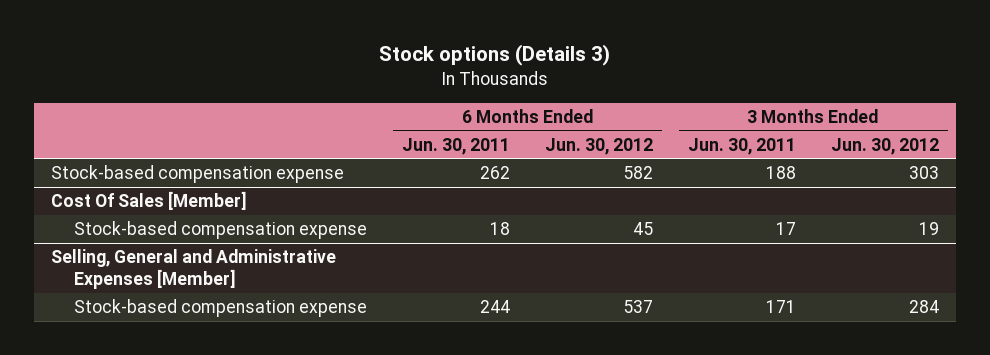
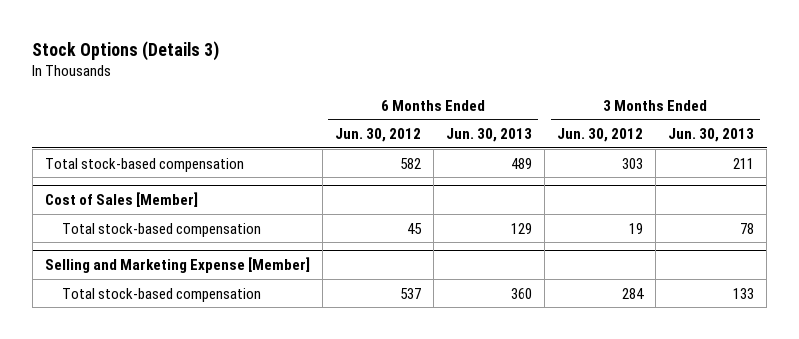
- Stock options (Details 3)
+ Stock Options (Details 3)
- | 6 Months Ended Jun. 30, 2011 | 6 Months Ended Jun. 30, 2012 | 3 Months Ended Jun. 30, 2011 | 3 Months Ended Jun. 30, 2012
+ | 6 Months Ended Jun. 30, 2012 | 6 Months Ended Jun. 30, 2013 | 3 Months Ended Jun. 30, 2012 | 3 Months Ended Jun. 30, 2013
- Stock-based compensation expense | 262 | 582 | 188 | 303
- Cost Of Sales [Member]
- Stock-based compensation expense | 18 | 45 | 17 | 19
- Selling, General and Administrative Expenses [Member]
- Stock-based compensation expense | 244 | 537 | 171 | 284
+ Total stock-based compensation | 582 | 489 | 303 | 211
+ Cost of Sales [Member]
+ Total stock-based compensation | 45 | 129 | 19 | 78
+ Selling and Marketing Expense [Member]
+ Total stock-based compensation | 537 | 360 | 284 | 133

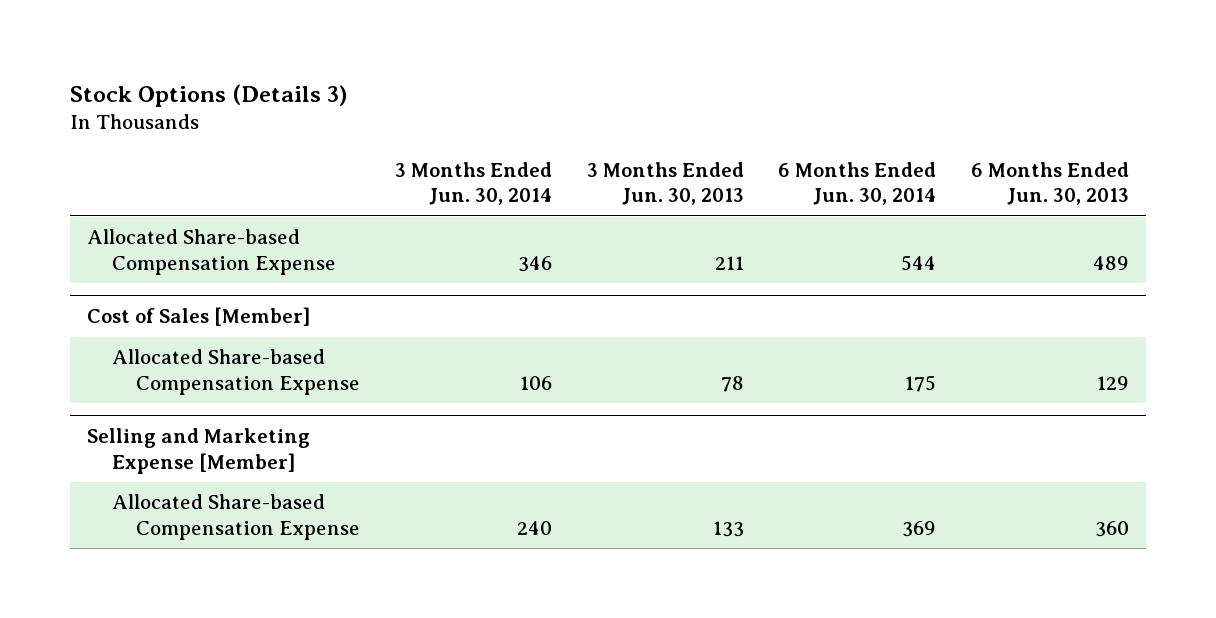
- | 6 Months Ended Jun. 30, 2012 | 6 Months Ended Jun. 30, 2013 | 3 Months Ended Jun. 30, 2012 | 3 Months Ended Jun. 30, 2013
+ | 3 Months Ended Jun. 30, 2014 | 3 Months Ended Jun. 30, 2013 | 6 Months Ended Jun. 30, 2014 | 6 Months Ended Jun. 30, 2013
- Total stock-based compensation | 582 | 489 | 303 | 211
+ Allocated Share-based Compensation Expense | 346 | 211 | 544 | 489
@ Cost of Sales [Member]
- Total stock-based compensation | 45 | 129 | 19 | 78
+ Allocated Share-based Compensation Expense | 106 | 78 | 175 | 129
@ Selling and Marketing Expense [Member]
- Total stock-based compensation | 537 | 360 | 284 | 133
+ Allocated Share-based Compensation Expense | 240 | 133 | 369 | 360

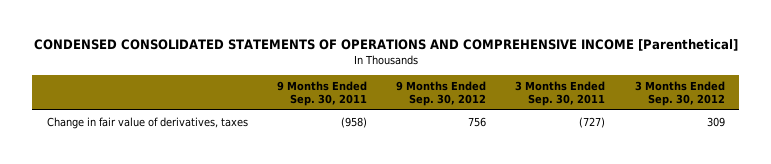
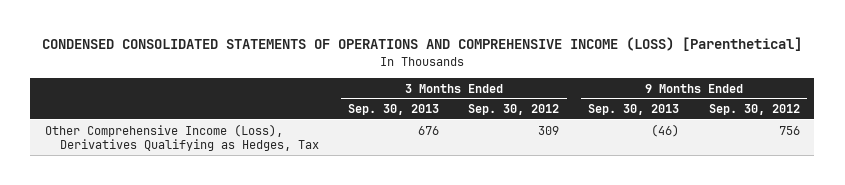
- CONDENSED CONSOLIDATED STATEMENTS OF OPERATIONS AND COMPREHENSIVE INCOME [Parenthetical]
+ CONDENSED CONSOLIDATED STATEMENTS OF OPERATIONS AND COMPREHENSIVE INCOME (LOSS) [Parenthetical]
- | 9 Months Ended Sep. 30, 2011 | 9 Months Ended Sep. 30, 2012 | 3 Months Ended Sep. 30, 2011 | 3 Months Ended Sep. 30, 2012
+ | 3 Months Ended Sep. 30, 2013 | 3 Months Ended Sep. 30, 2012 | 9 Months Ended Sep. 30, 2013 | 9 Months Ended Sep. 30, 2012
- Change in fair value of derivatives, taxes | (958) | 756 | (727) | 309
+ Other Comprehensive Income (Loss), Derivatives Qualifying as Hedges, Tax | 676 | 309 | (46) | 756

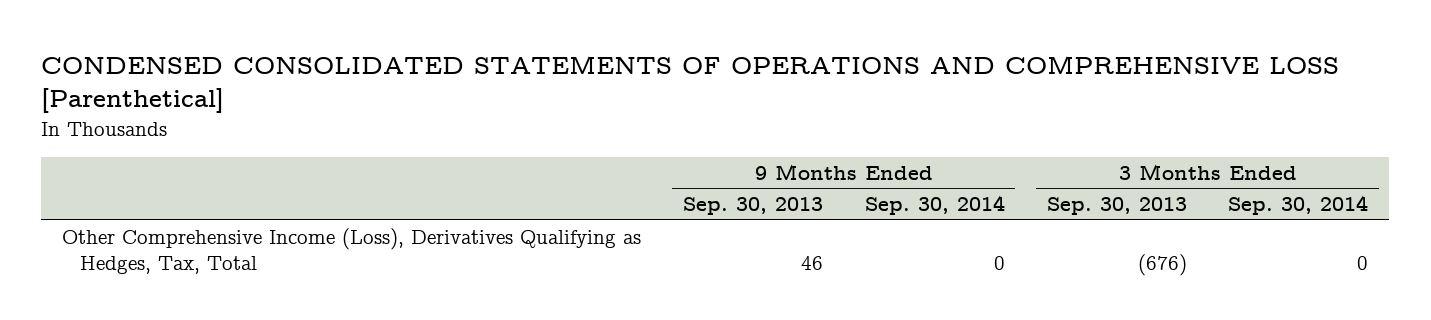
- CONDENSED CONSOLIDATED STATEMENTS OF OPERATIONS AND COMPREHENSIVE INCOME (LOSS) [Parenthetical]
+ CONDENSED CONSOLIDATED STATEMENTS OF OPERATIONS AND COMPREHENSIVE LOSS [Parenthetical]
- | 3 Months Ended Sep. 30, 2013 | 3 Months Ended Sep. 30, 2012 | 9 Months Ended Sep. 30, 2013 | 9 Months Ended Sep. 30, 2012
+ | 9 Months Ended Sep. 30, 2013 | 9 Months Ended Sep. 30, 2014 | 3 Months Ended Sep. 30, 2013 | 3 Months Ended Sep. 30, 2014
- Other Comprehensive Income (Loss), Derivatives Qualifying as Hedges, Tax | 676 | 309 | (46) | 756
+ Other Comprehensive Income (Loss), Derivatives Qualifying as Hedges, Tax, Total | 46 | 0 | (676) | 0

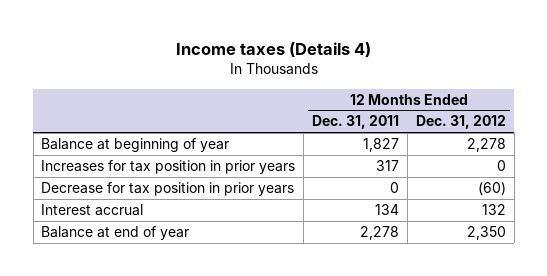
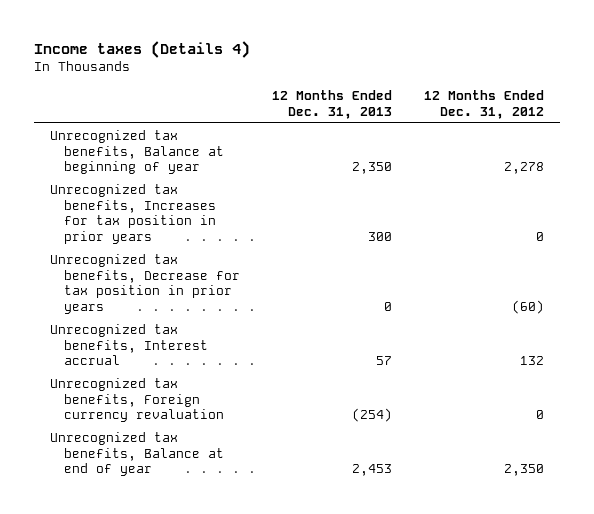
- | 12 Months Ended Dec. 31, 2011 | 12 Months Ended Dec. 31, 2012
+ | 12 Months Ended Dec. 31, 2013 | 12 Months Ended Dec. 31, 2012
- Balance at beginning of year | 1,827 | 2,278
- Increases for tax position in prior years | 317 | 0
- Decrease for tax position in prior years | 0 | (60)
- Interest accrual | 134 | 132
- Balance at end of year | 2,278 | 2,350
+ Unrecognized tax benefits, Balance at beginning of year | 2,350 | 2,278
+ Unrecognized tax benefits, Increases for tax position in prior years | 300 | 0
+ Unrecognized tax benefits, Decrease for tax position in prior years | 0 | (60)
+ Unrecognized tax benefits, Interest accrual | 57 | 132
+ Unrecognized tax benefits, Foreign currency revaluation | (254) | 0
+ Unrecognized tax benefits, Balance at end of year | 2,453 | 2,350

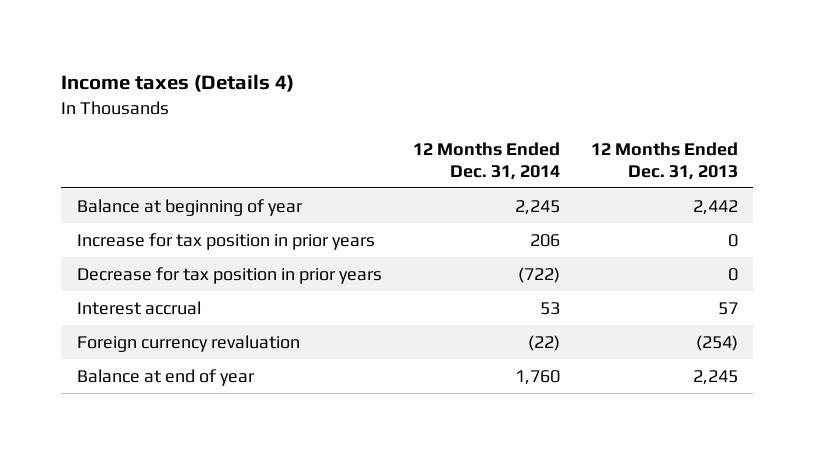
- | 12 Months Ended Dec. 31, 2013 | 12 Months Ended Dec. 31, 2012
+ | 12 Months Ended Dec. 31, 2014 | 12 Months Ended Dec. 31, 2013
- Unrecognized tax benefits, Balance at beginning of year | 2,350 | 2,278
- Unrecognized tax benefits, Increases for tax position in prior years | 300 | 0
- Unrecognized tax benefits, Decrease for tax position in prior years | 0 | (60)
- Unrecognized tax benefits, Interest accrual | 57 | 132
- Unrecognized tax benefits, Foreign currency revaluation | (254) | 0
- Unrecognized tax benefits, Balance at end of year | 2,453 | 2,350
+ Balance at beginning of year | 2,245 | 2,442
+ Increase for tax position in prior years | 206 | 0
+ Decrease for tax position in prior years | (722) | 0
+ Interest accrual | 53 | 57
+ Foreign currency revaluation | (22) | (254)
+ Balance at end of year | 1,760 | 2,245

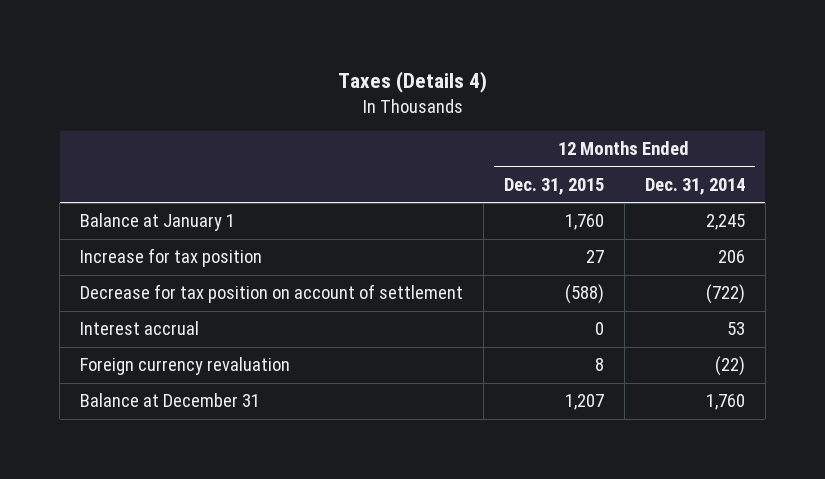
- Income taxes (Details 4)
+ Taxes (Details 4)
- | 12 Months Ended Dec. 31, 2014 | 12 Months Ended Dec. 31, 2013
+ | 12 Months Ended Dec. 31, 2015 | 12 Months Ended Dec. 31, 2014
- Balance at beginning of year | 2,245 | 2,442
- Increase for tax position in prior years | 206 | 0
- Decrease for tax position in prior years | (722) | 0
+ Balance at January 1 | 1,760 | 2,245
+ Increase for tax position | 27 | 206
+ Decrease for tax position on account of settlement | (588) | (722)
- Balance at end of year | 1,760 | 2,245
+ Balance at December 31 | 1,207 | 1,760

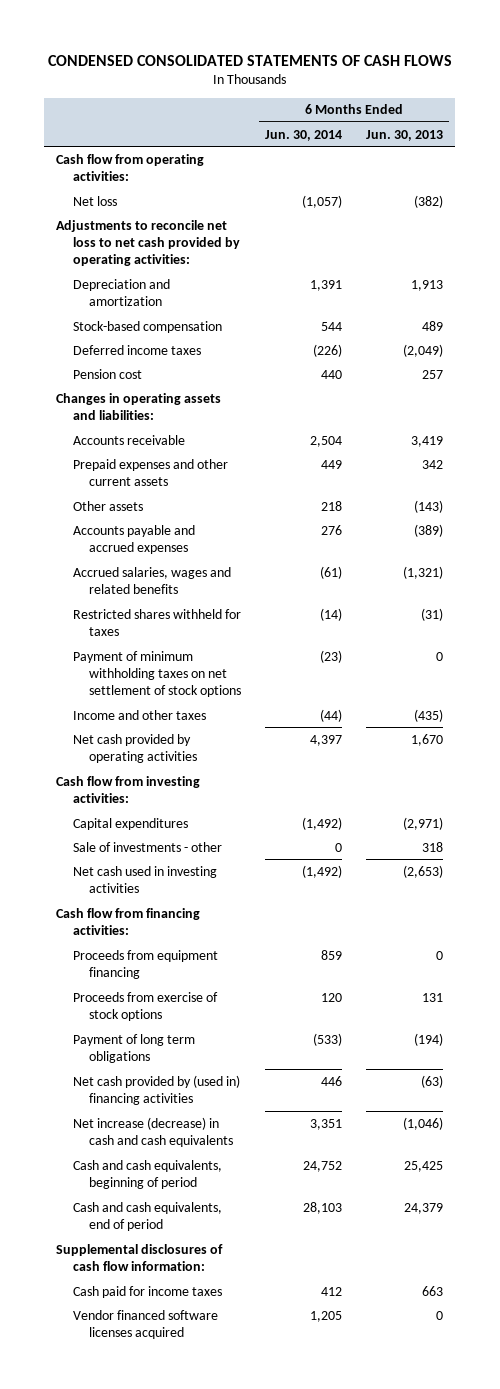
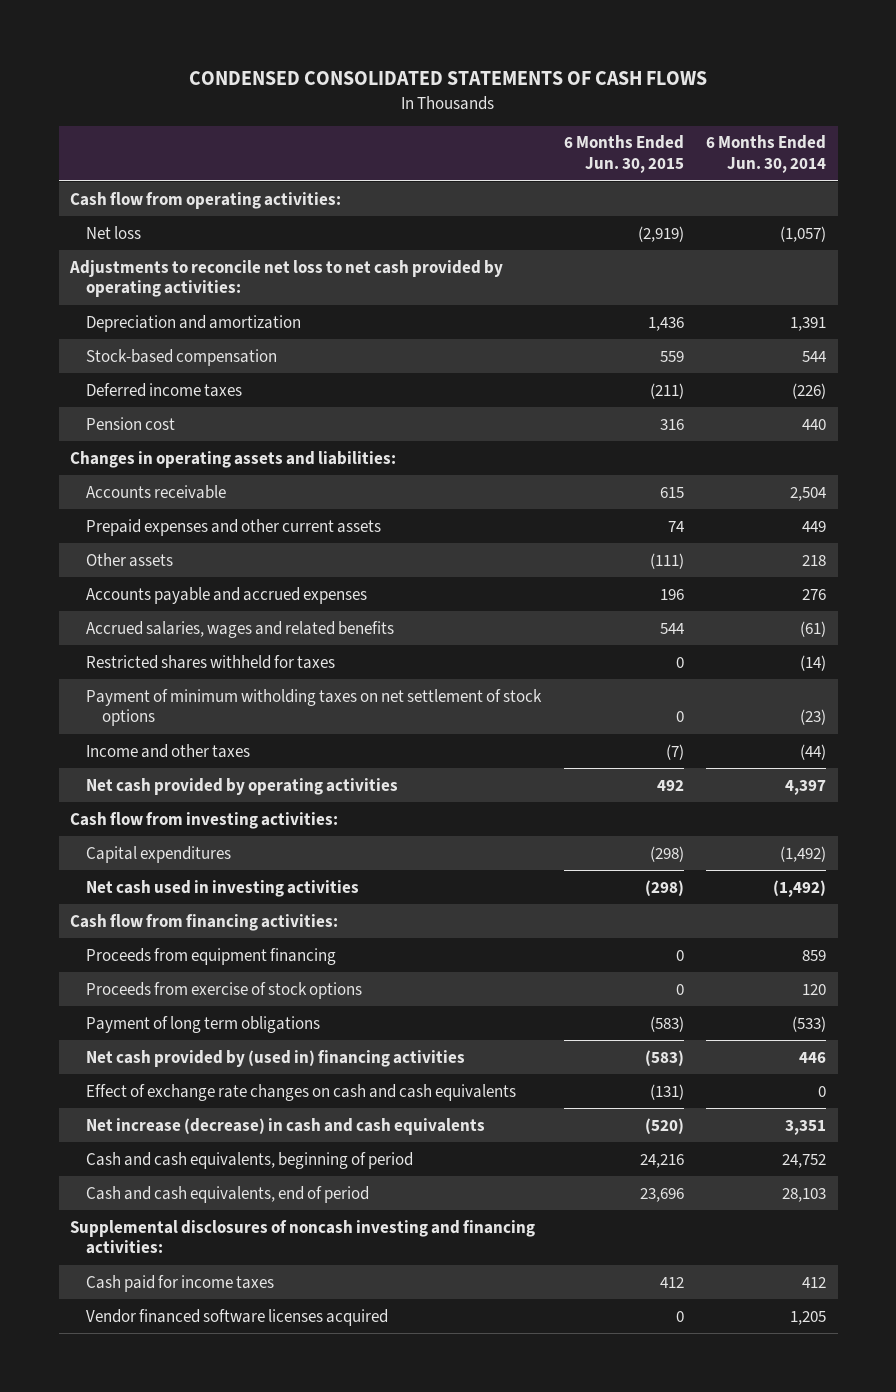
- | 6 Months Ended Jun. 30, 2014 | 6 Months Ended Jun. 30, 2013
+ | 6 Months Ended Jun. 30, 2015 | 6 Months Ended Jun. 30, 2014
- Payment of minimum withholding taxes on net settlement of stock options | (23) | 0
+ Payment of minimum witholding taxes on net settlement of stock options | 0 | (23)
- Sale of investments - other | 0 | 318
+ Effect of exchange rate changes on cash and cash equivalents | (131) | 0
- Supplemental disclosures of cash flow information:
+ Supplemental disclosures of noncash investing and financing activities:

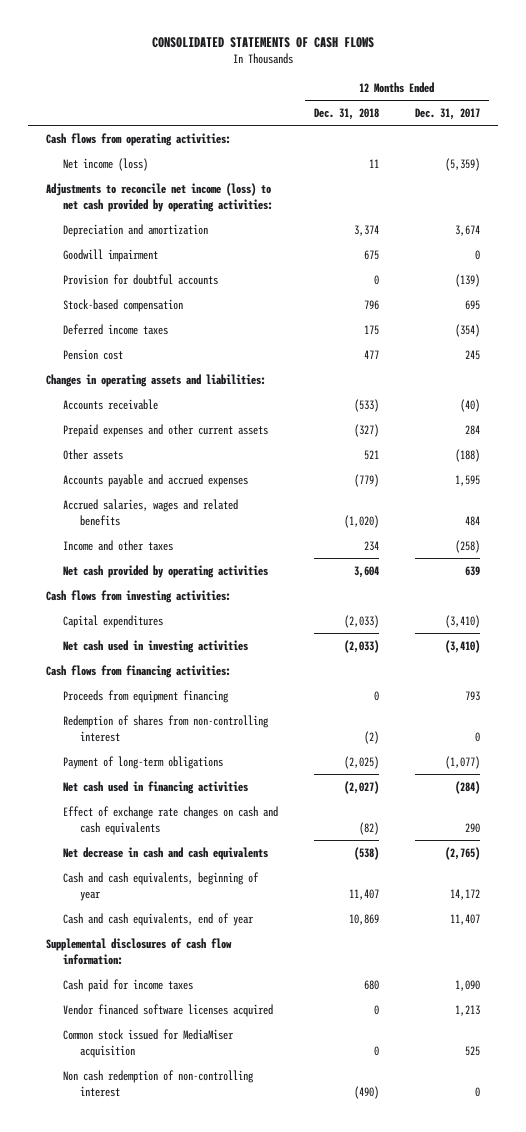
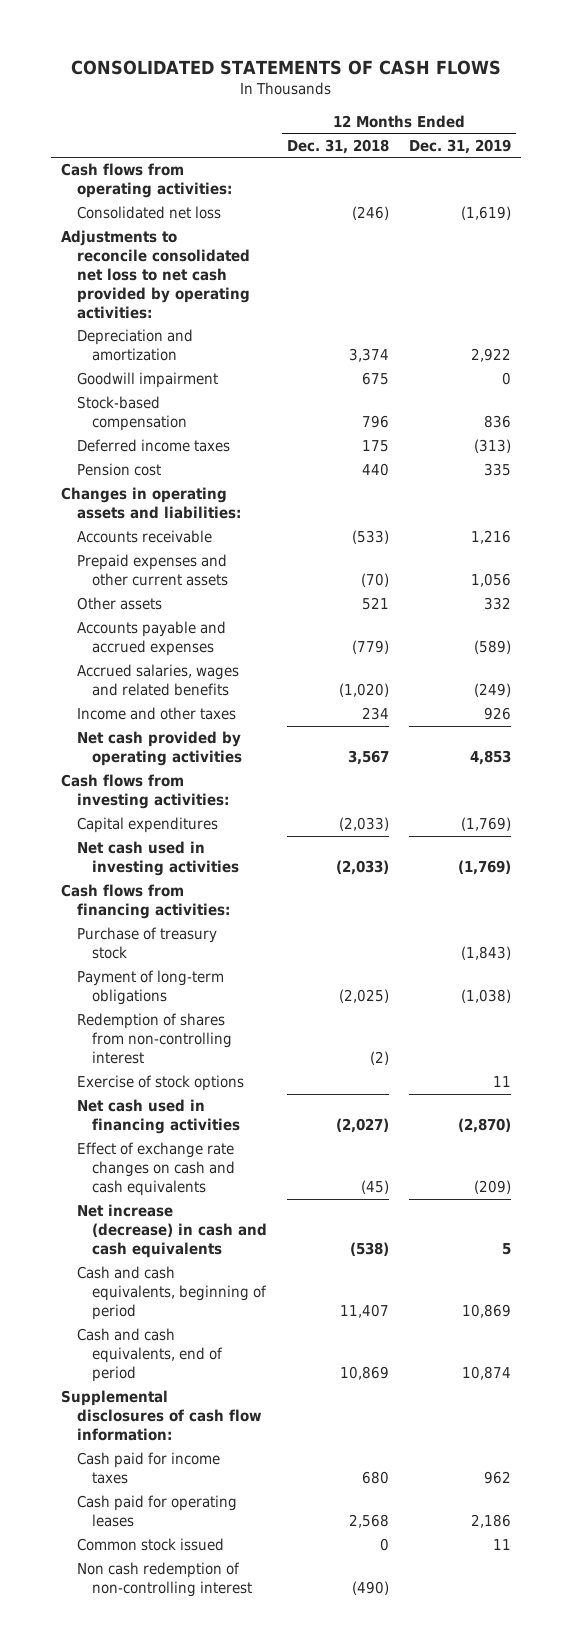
- | 12 Months Ended Dec. 31, 2018 | 12 Months Ended Dec. 31, 2017
+ | 12 Months Ended Dec. 31, 2018 | 12 Months Ended Dec. 31, 2019
- Net income (loss) | 11 | (5,359)
- Adjustments to reconcile net income (loss) to net cash provided by operating activities:
+ Consolidated net loss | (246) | (1,619)
+ Adjustments to reconcile consolidated net loss to net cash provided by operating activities:
- Provision for doubtful accounts | 0 | (139)
- Pension cost | 477 | 245
+ Pension cost | 440 | 335
- Prepaid expenses and other current assets | (327) | 284
+ Prepaid expenses and other current assets | (70) | 1,056
- Net cash provided by operating activities | 3,604 | 639
+ Net cash provided by operating activities | 3,567 | 4,853
- Proceeds from equipment financing | 0 | 793
+ Purchase of treasury stock | | (1,843)
moved down: Redemption of shares from non-controlling interest | (2) |
+ Exercise of stock options | | 11
- Effect of exchange rate changes on cash and cash equivalents | (82) | 290
- Net decrease in cash and cash equivalents | (538) | (2,765)
- Cash and cash equivalents, beginning of year | 11,407 | 14,172
- Cash and cash equivalents, end of year | 10,869 | 11,407
+ Effect of exchange rate changes on cash and cash equivalents | (45) | (209)
+ Net increase (decrease) in cash and cash equivalents | (538) | 5
+ Cash and cash equivalents, beginning of period | 11,407 | 10,869
+ Cash and cash equivalents, end of period | 10,869 | 10,874
- Vendor financed software licenses acquired | 0 | 1,213
- Common stock issued for MediaMiser acquisition | 0 | 525
+ Cash paid for operating leases | 2,568 | 2,186
+ Common stock issued | 0 | 11

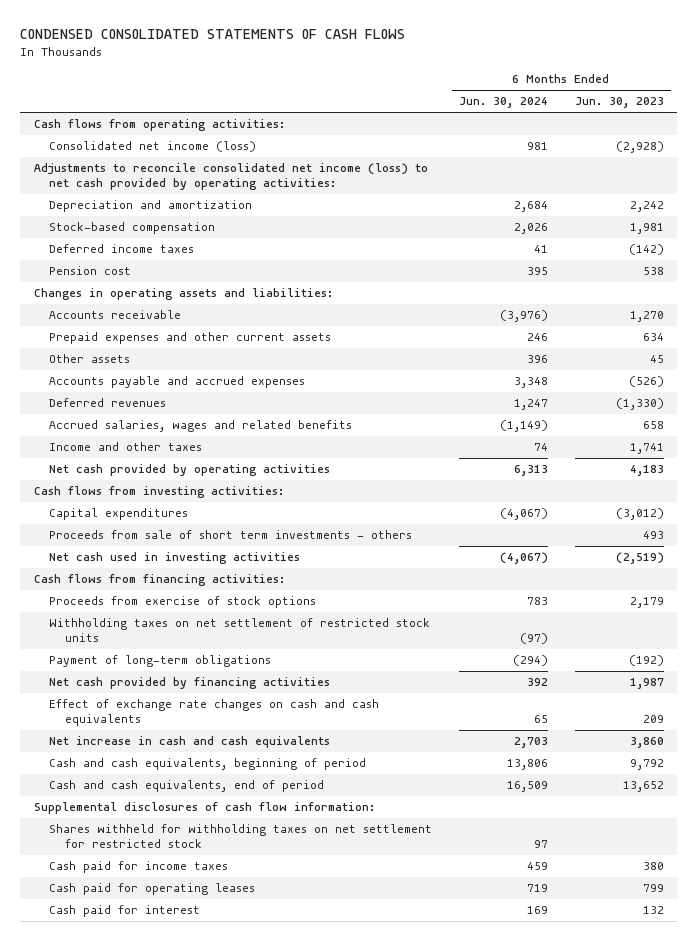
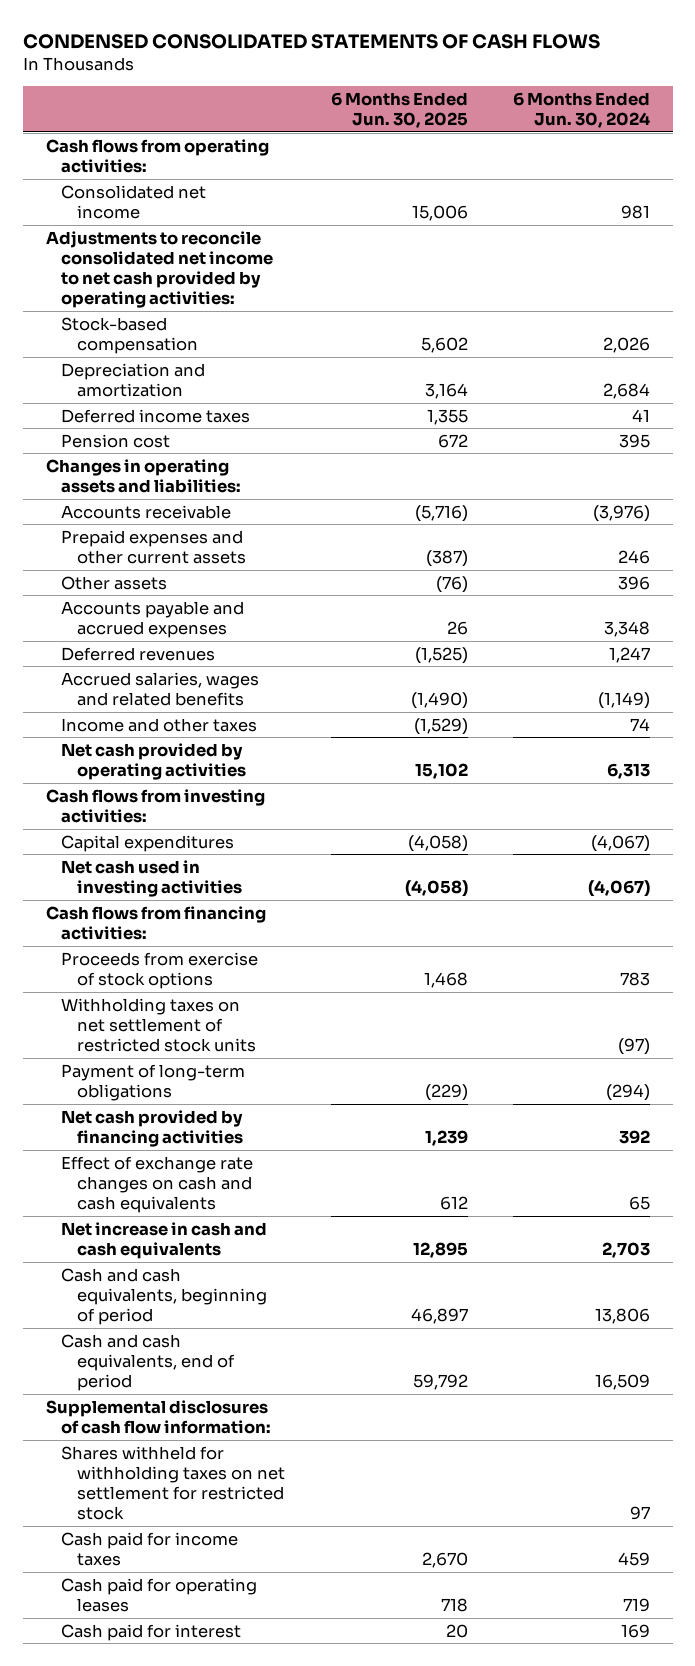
- | 6 Months Ended Jun. 30, 2024 | 6 Months Ended Jun. 30, 2023
+ | 6 Months Ended Jun. 30, 2025 | 6 Months Ended Jun. 30, 2024
- Consolidated net income (loss) | 981 | (2,928)
- Adjustments to reconcile consolidated net income (loss) to net cash provided by operating activities:
+ Consolidated net income | 15,006 | 981
+ Adjustments to reconcile consolidated net income to net cash provided by operating activities:
moved down: Depreciation and amortization | 3,164 | 2,684
- Proceeds from sale of short term investments - others | | 493

